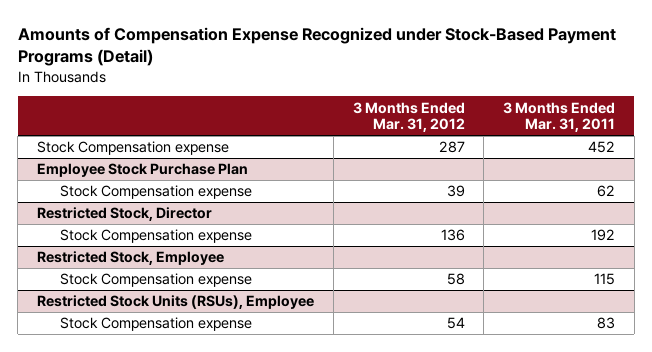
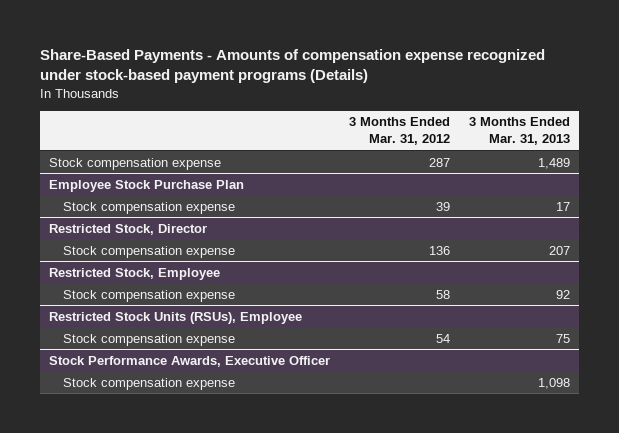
- Amounts of Compensation Expense Recognized under Stock-Based Payment Programs (Detail)
+ Share-Based Payments - Amounts of compensation expense recognized under stock-based payment programs (Details)
- | 3 Months Ended Mar. 31, 2012 | 3 Months Ended Mar. 31, 2011
+ | 3 Months Ended Mar. 31, 2012 | 3 Months Ended Mar. 31, 2013
- Stock Compensation expense | 287 | 452
+ Stock compensation expense | 287 | 1,489
@ Employee Stock Purchase Plan
- Stock Compensation expense | 39 | 62
+ Stock compensation expense | 39 | 17
@ Restricted Stock, Director
- Stock Compensation expense | 136 | 192
+ Stock compensation expense | 136 | 207
@ Restricted Stock, Employee
- Stock Compensation expense | 58 | 115
+ Stock compensation expense | 58 | 92
@ Restricted Stock Units (RSUs), Employee
- Stock Compensation expense | 54 | 83
+ Stock compensation expense | 54 | 75
+ Stock Performance Awards, Executive Officer
+ Stock compensation expense | | 1,098

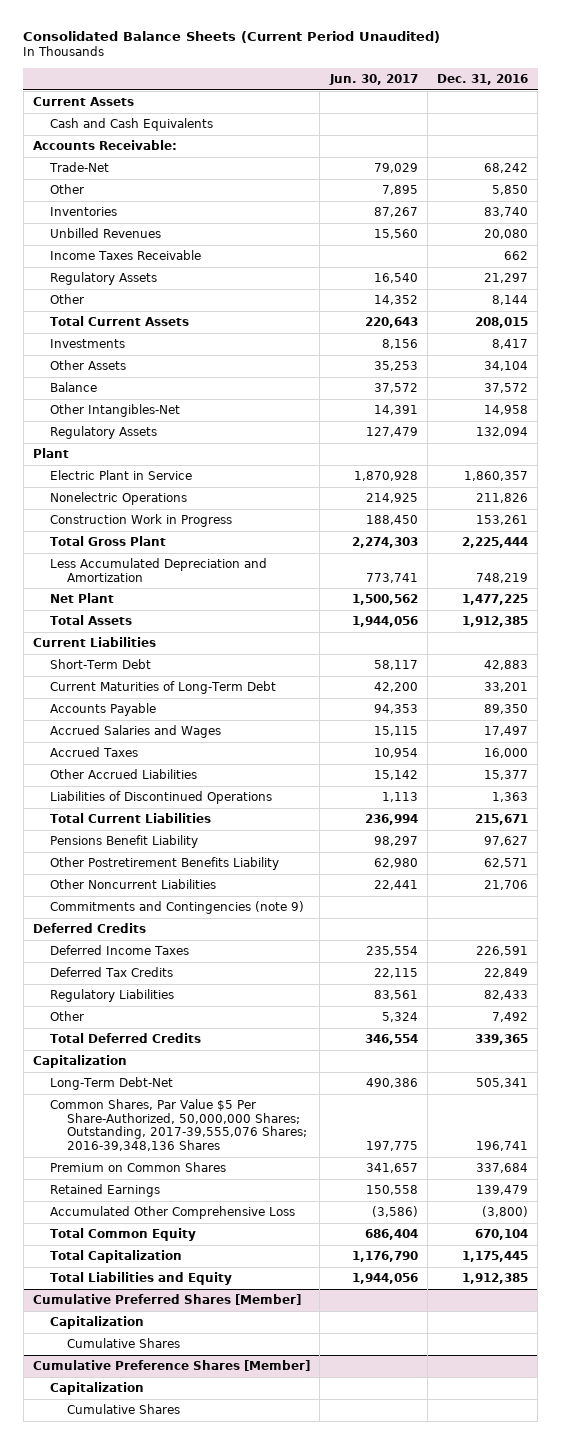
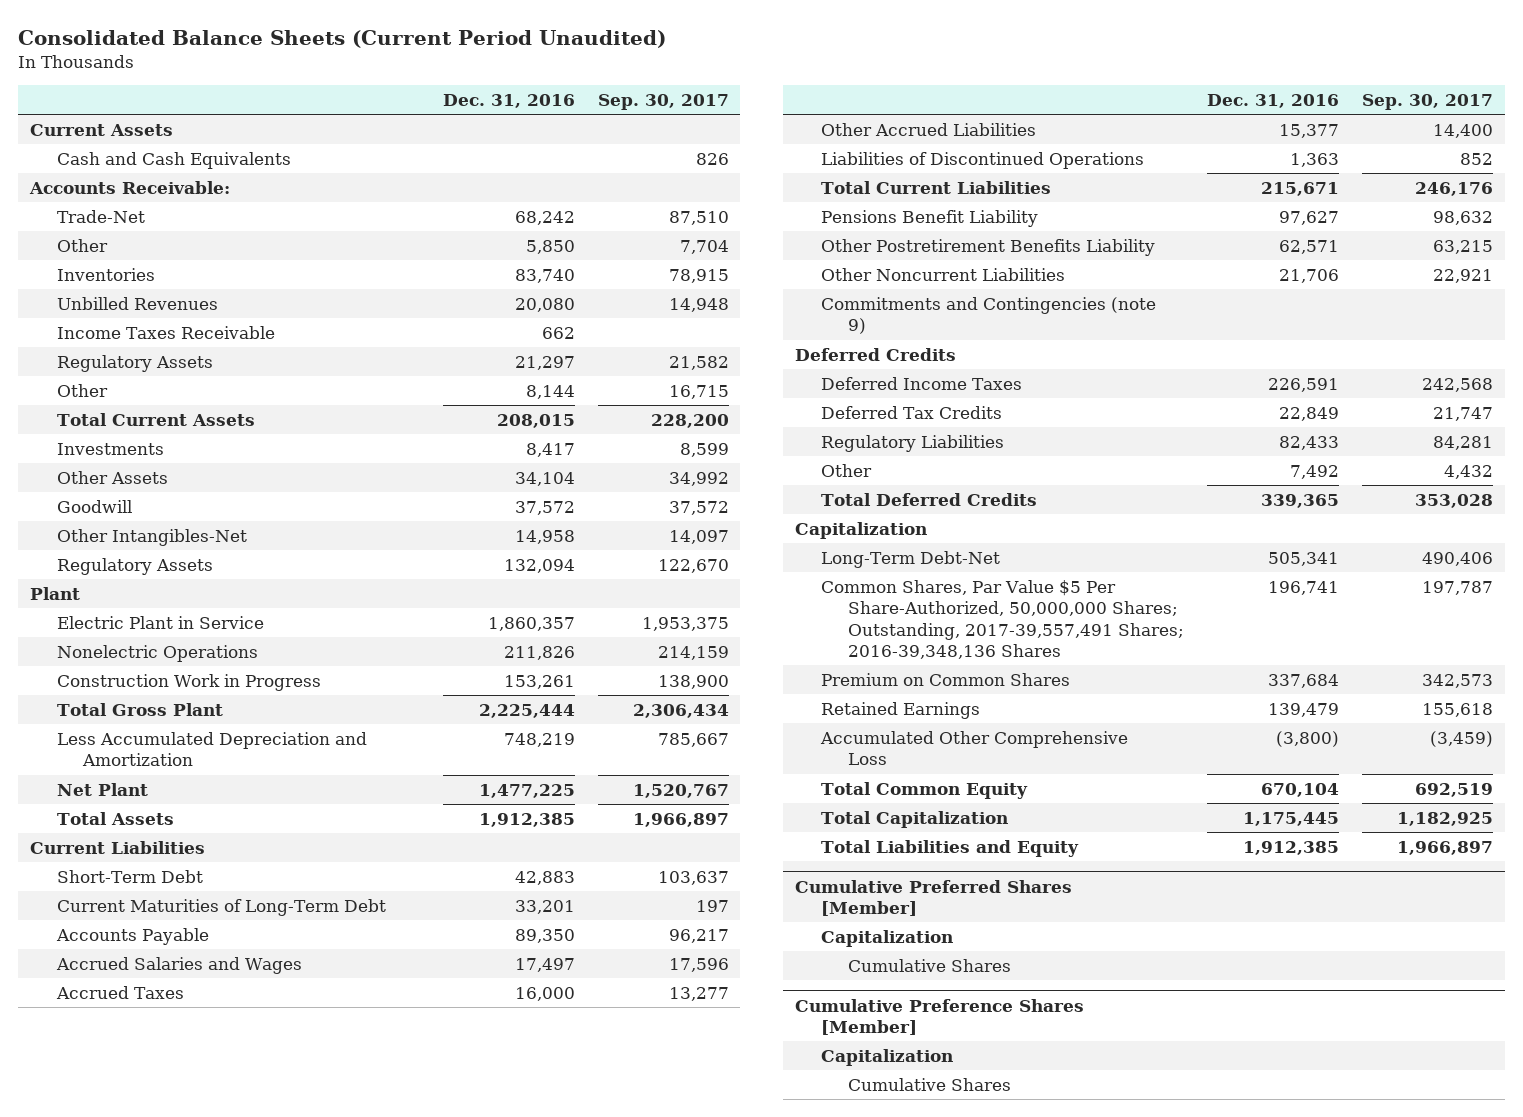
- | Jun. 30, 2017 | Dec. 31, 2016
+ | Dec. 31, 2016 | Sep. 30, 2017
- Balance | 37,572 | 37,572
+ Goodwill | 37,572 | 37,572
- Common Shares, Par Value $5 Per Share-Authorized, 50,000,000 Shares; Outstanding, 2017-39,555,076 Shares; 2016-39,348,136 Shares | 197,775 | 196,741
+ Common Shares, Par Value $5 Per Share-Authorized, 50,000,000 Shares; Outstanding, 2017-39,557,491 Shares; 2016-39,348,136 Shares | 196,741 | 197,787

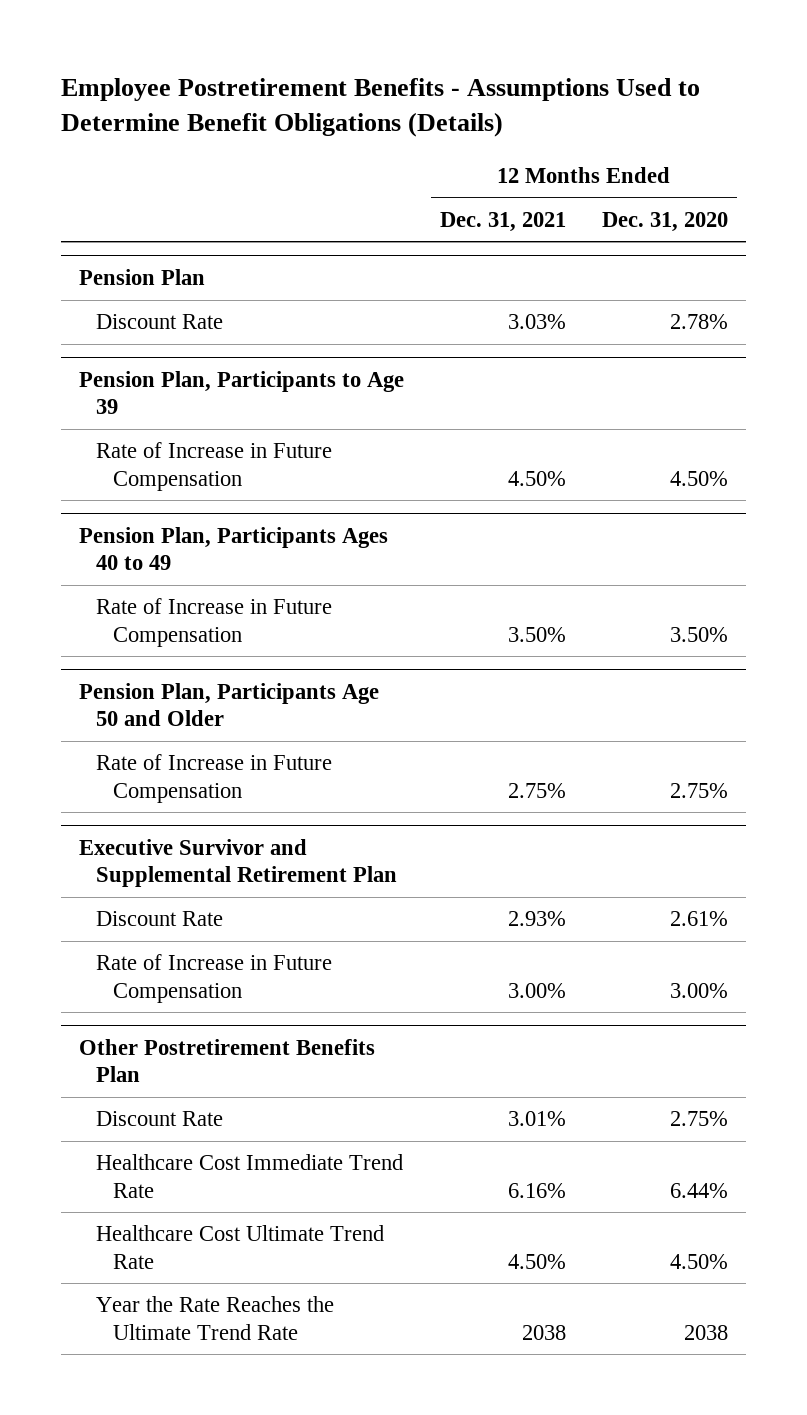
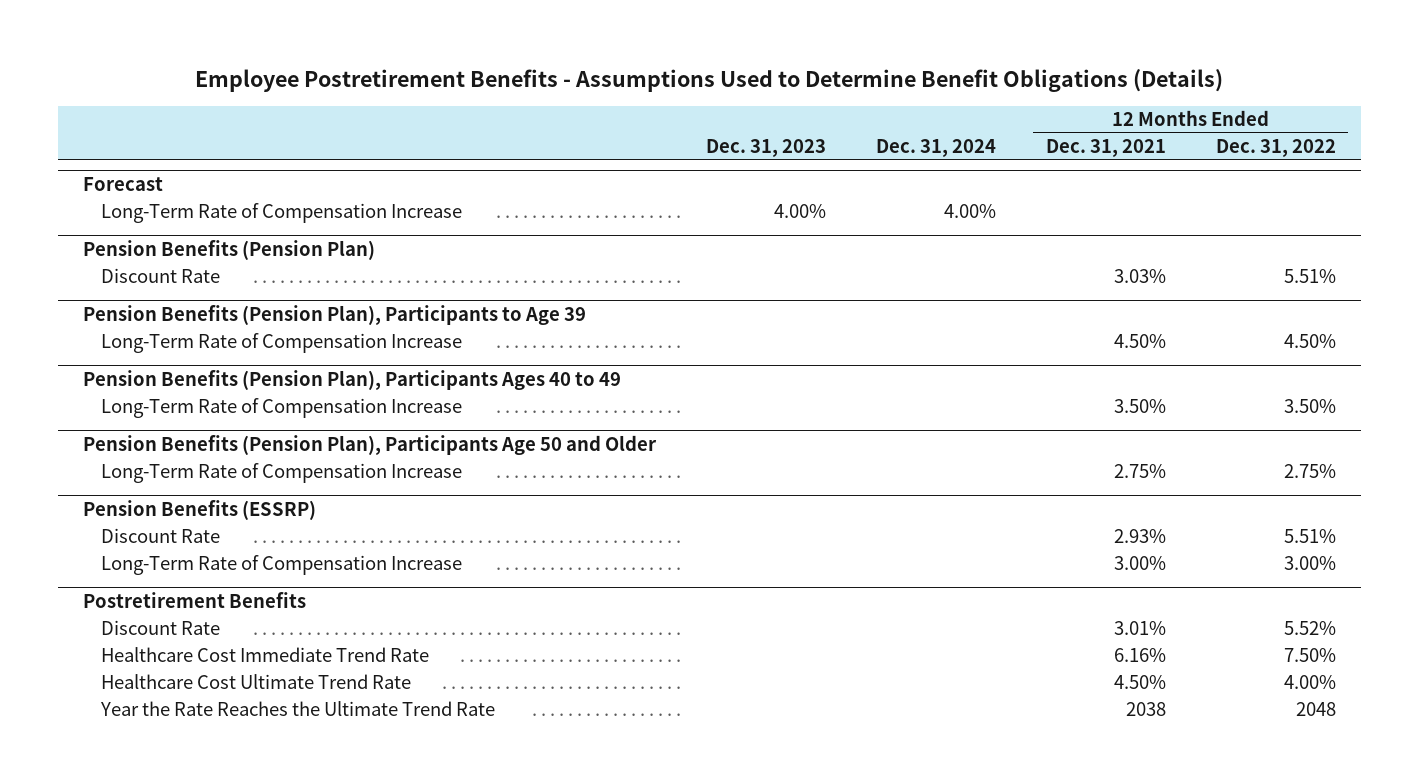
- | 12 Months Ended Dec. 31, 2021 | 12 Months Ended Dec. 31, 2020
+ | Dec. 31, 2023 | Dec. 31, 2024 | 12 Months Ended Dec. 31, 2021 | 12 Months Ended Dec. 31, 2022
- Pension Plan
+ Forecast
+ Long-Term Rate of Compensation Increase | 4.00% | 4.00% | |
+ Pension Benefits (Pension Plan)
- Pension Plan, Participants to Age 39
- Rate of Increase in Future Compensation | 4.50% | 4.50%
- Pension Plan, Participants Ages 40 to 49
- Rate of Increase in Future Compensation | 3.50% | 3.50%
- Pension Plan, Participants Age 50 and Older
- Rate of Increase in Future Compensation | 2.75% | 2.75%
- Executive Survivor and Supplemental Retirement Plan
+ Pension Benefits (Pension Plan), Participants to Age 39
+ Long-Term Rate of Compensation Increase | | | 4.50% | 4.50%
+ Pension Benefits (Pension Plan), Participants Ages 40 to 49
+ Long-Term Rate of Compensation Increase | | | 3.50% | 3.50%
+ Pension Benefits (Pension Plan), Participants Age 50 and Older
+ Long-Term Rate of Compensation Increase | | | 2.75% | 2.75%
+ Pension Benefits (ESSRP)
- Rate of Increase in Future Compensation | 3.00% | 3.00%
- Other Postretirement Benefits Plan
+ Long-Term Rate of Compensation Increase | | | 3.00% | 3.00%
+ Postretirement Benefits

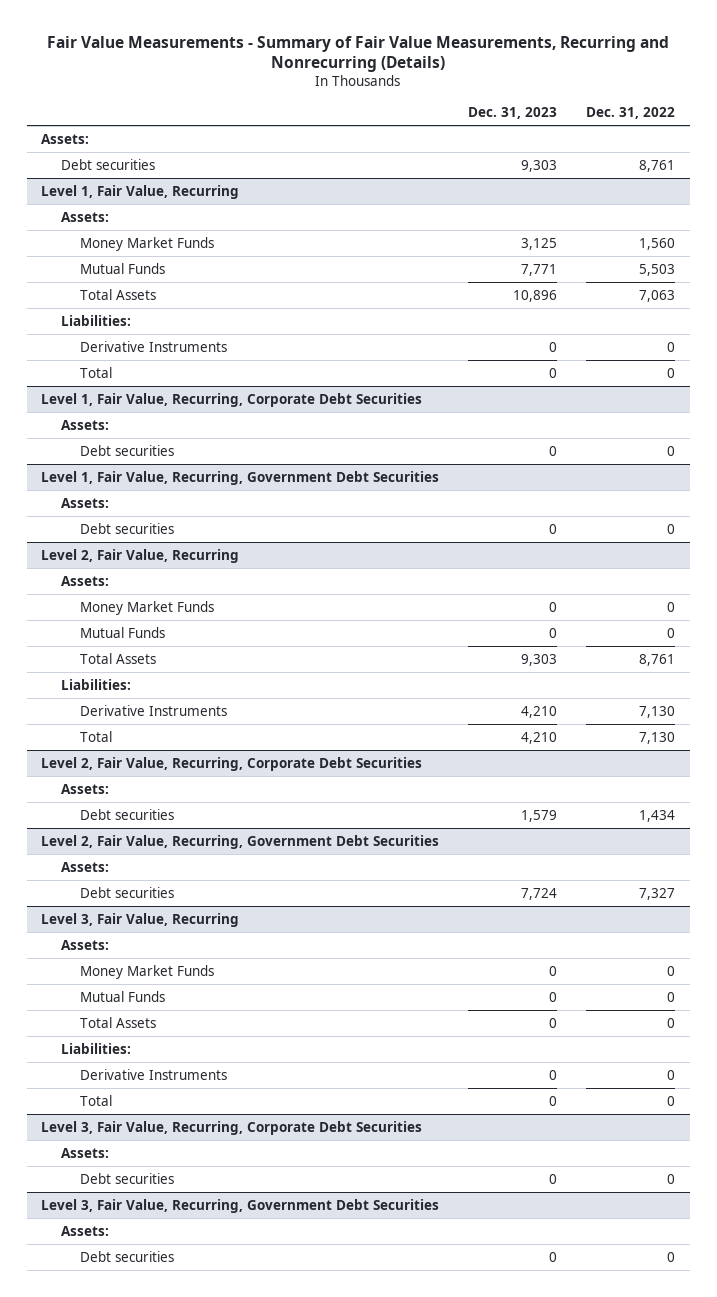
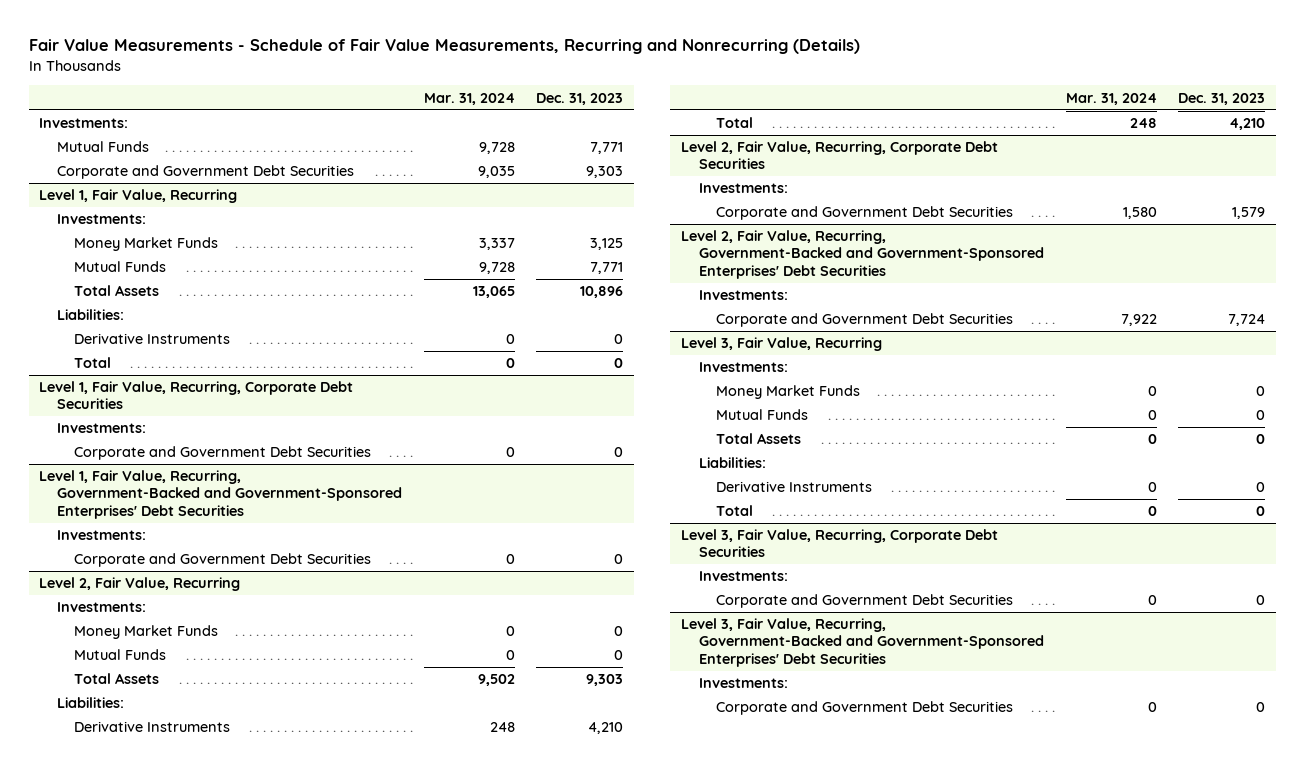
- Fair Value Measurements - Summary of Fair Value Measurements, Recurring and Nonrecurring (Details)
+ Fair Value Measurements - Schedule of Fair Value Measurements, Recurring and Nonrecurring (Details)
- | Dec. 31, 2023 | Dec. 31, 2022
+ | Mar. 31, 2024 | Dec. 31, 2023
- Assets:
- Debt securities | 9,303 | 8,761
+ Investments:
+ Mutual Funds | 9,728 | 7,771
+ Corporate and Government Debt Securities | 9,035 | 9,303
@ Level 1, Fair Value, Recurring
- Assets:
+ Investments:
@ Level 1, Fair Value, Recurring, Corporate Debt Securities
- Assets:
- Debt securities | 0 | 0
- Level 1, Fair Value, Recurring, Government Debt Securities
- Assets:
- Debt securities | 0 | 0
@ Level 1, Fair Value, Recurring, Corporate Debt Securities
+ Investments:
+ Corporate and Government Debt Securities | 0 | 0
+ Level 1, Fair Value, Recurring, Government-Backed and Government-Sponsored Enterprises' Debt Securities
+ Investments:
+ Corporate and Government Debt Securities | 0 | 0
@ Level 2, Fair Value, Recurring
- Assets:
+ Investments:
@ Level 2, Fair Value, Recurring, Corporate Debt Securities
- Assets:
- Debt securities | 1,579 | 1,434
- Level 2, Fair Value, Recurring, Government Debt Securities
- Assets:
- Debt securities | 7,724 | 7,327
@ Level 2, Fair Value, Recurring, Corporate Debt Securities
+ Investments:
+ Corporate and Government Debt Securities | 1,580 | 1,579
+ Level 2, Fair Value, Recurring, Government-Backed and Government-Sponsored Enterprises' Debt Securities
+ Investments:
+ Corporate and Government Debt Securities | 7,922 | 7,724
@ Level 3, Fair Value, Recurring
- Assets:
+ Investments:
@ Level 3, Fair Value, Recurring, Corporate Debt Securities
- Assets:
- Debt securities | 0 | 0
- Level 3, Fair Value, Recurring, Government Debt Securities
- Assets:
- Debt securities | 0 | 0
@ Level 3, Fair Value, Recurring, Corporate Debt Securities
+ Investments:
+ Corporate and Government Debt Securities | 0 | 0
+ Level 3, Fair Value, Recurring, Government-Backed and Government-Sponsored Enterprises' Debt Securities
+ Investments:
+ Corporate and Government Debt Securities | 0 | 0

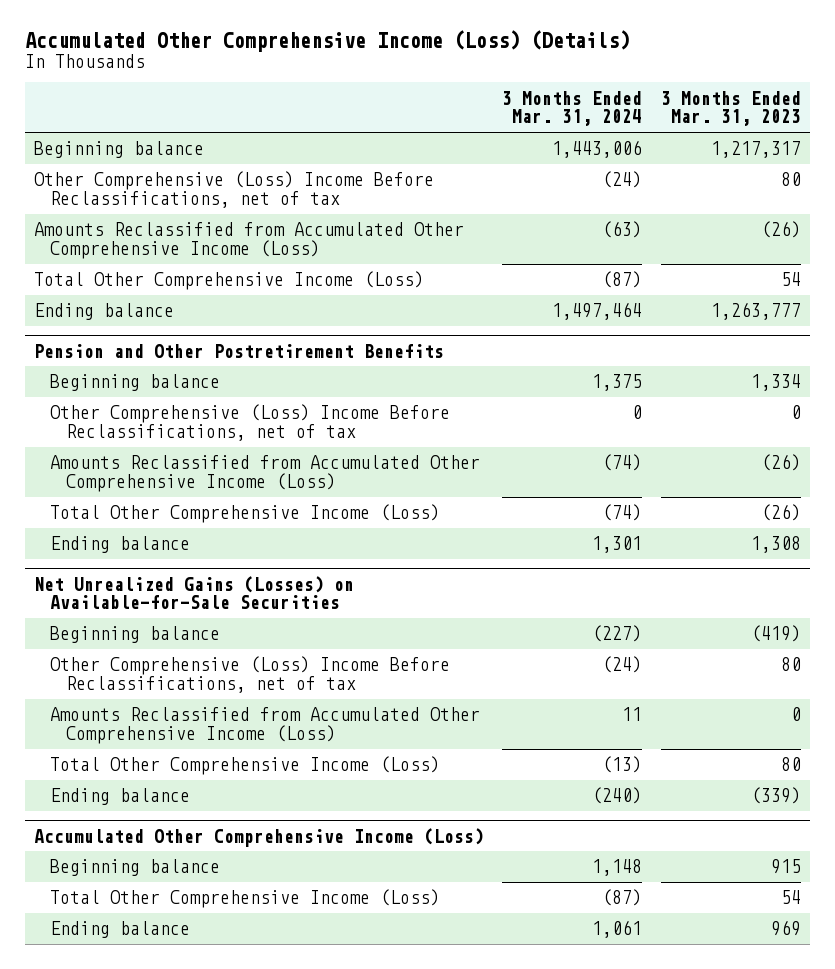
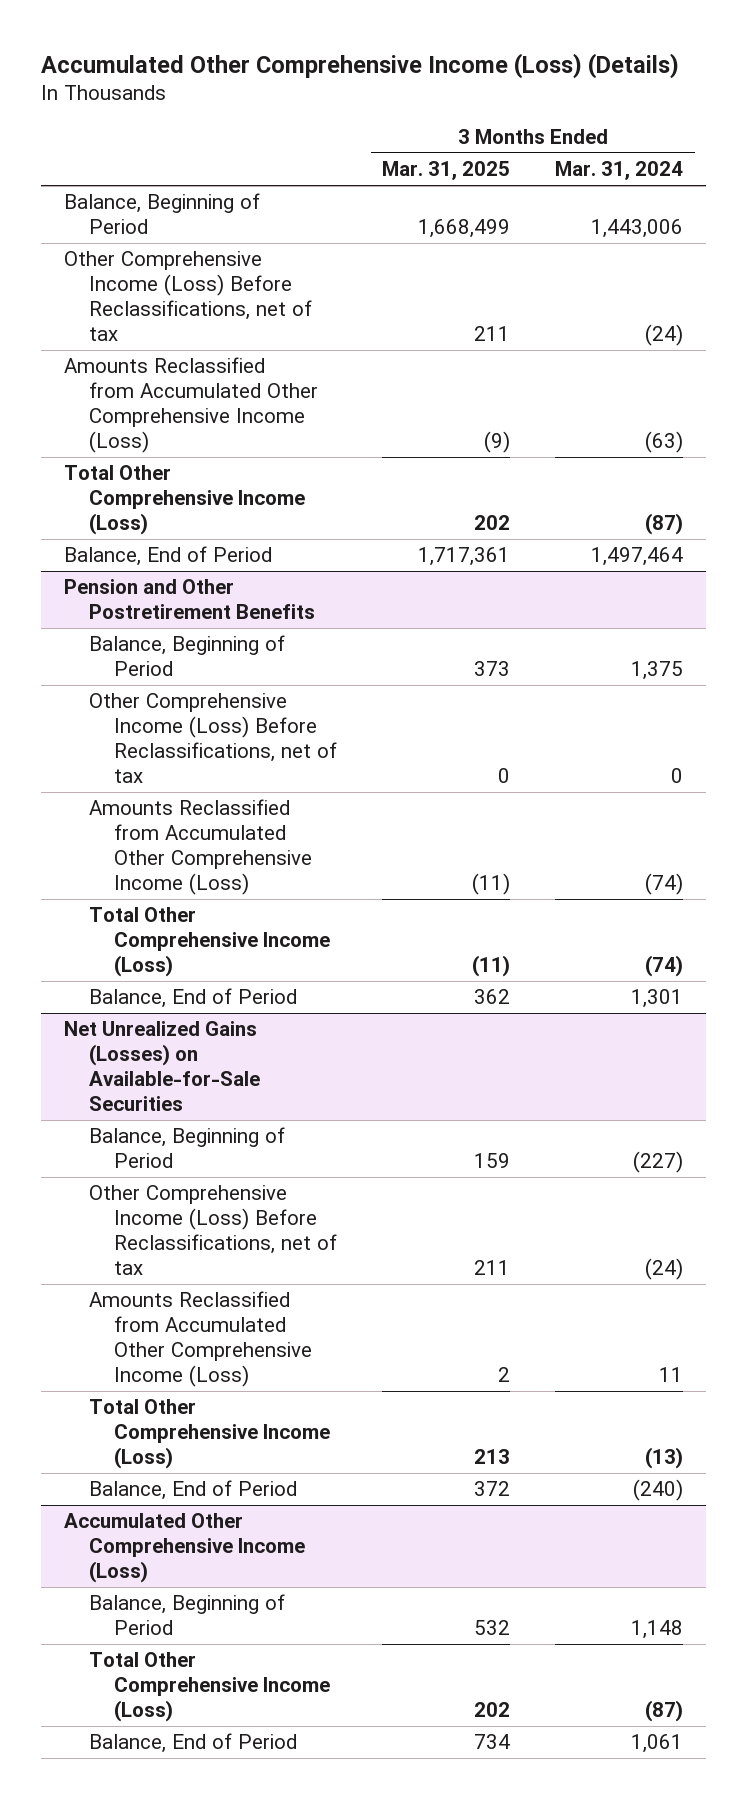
- | 3 Months Ended Mar. 31, 2024 | 3 Months Ended Mar. 31, 2023
+ | 3 Months Ended Mar. 31, 2025 | 3 Months Ended Mar. 31, 2024
- Beginning balance | 1,443,006 | 1,217,317
- Other Comprehensive (Loss) Income Before Reclassifications, net of tax | (24) | 80
+ Balance, Beginning of Period | 1,668,499 | 1,443,006
+ Other Comprehensive Income (Loss) Before Reclassifications, net of tax | 211 | (24)
- Ending balance | 1,497,464 | 1,263,777
+ Balance, End of Period | 1,717,361 | 1,497,464
@ Pension and Other Postretirement Benefits
- Beginning balance | 1,375 | 1,334
- Other Comprehensive (Loss) Income Before Reclassifications, net of tax | 0 | 0
+ Balance, Beginning of Period | 373 | 1,375
+ Other Comprehensive Income (Loss) Before Reclassifications, net of tax | 0 | 0
- Ending balance | 1,301 | 1,308
+ Balance, End of Period | 362 | 1,301
@ Net Unrealized Gains (Losses) on Available-for-Sale Securities
- Beginning balance | (227) | (419)
- Other Comprehensive (Loss) Income Before Reclassifications, net of tax | (24) | 80
+ Balance, Beginning of Period | 159 | (227)
+ Other Comprehensive Income (Loss) Before Reclassifications, net of tax | 211 | (24)
- Ending balance | (240) | (339)
+ Balance, End of Period | 372 | (240)
@ Accumulated Other Comprehensive Income (Loss)
- Beginning balance | 1,148 | 915
+ Balance, Beginning of Period | 532 | 1,148
- Ending balance | 1,061 | 969
+ Balance, End of Period | 734 | 1,061

